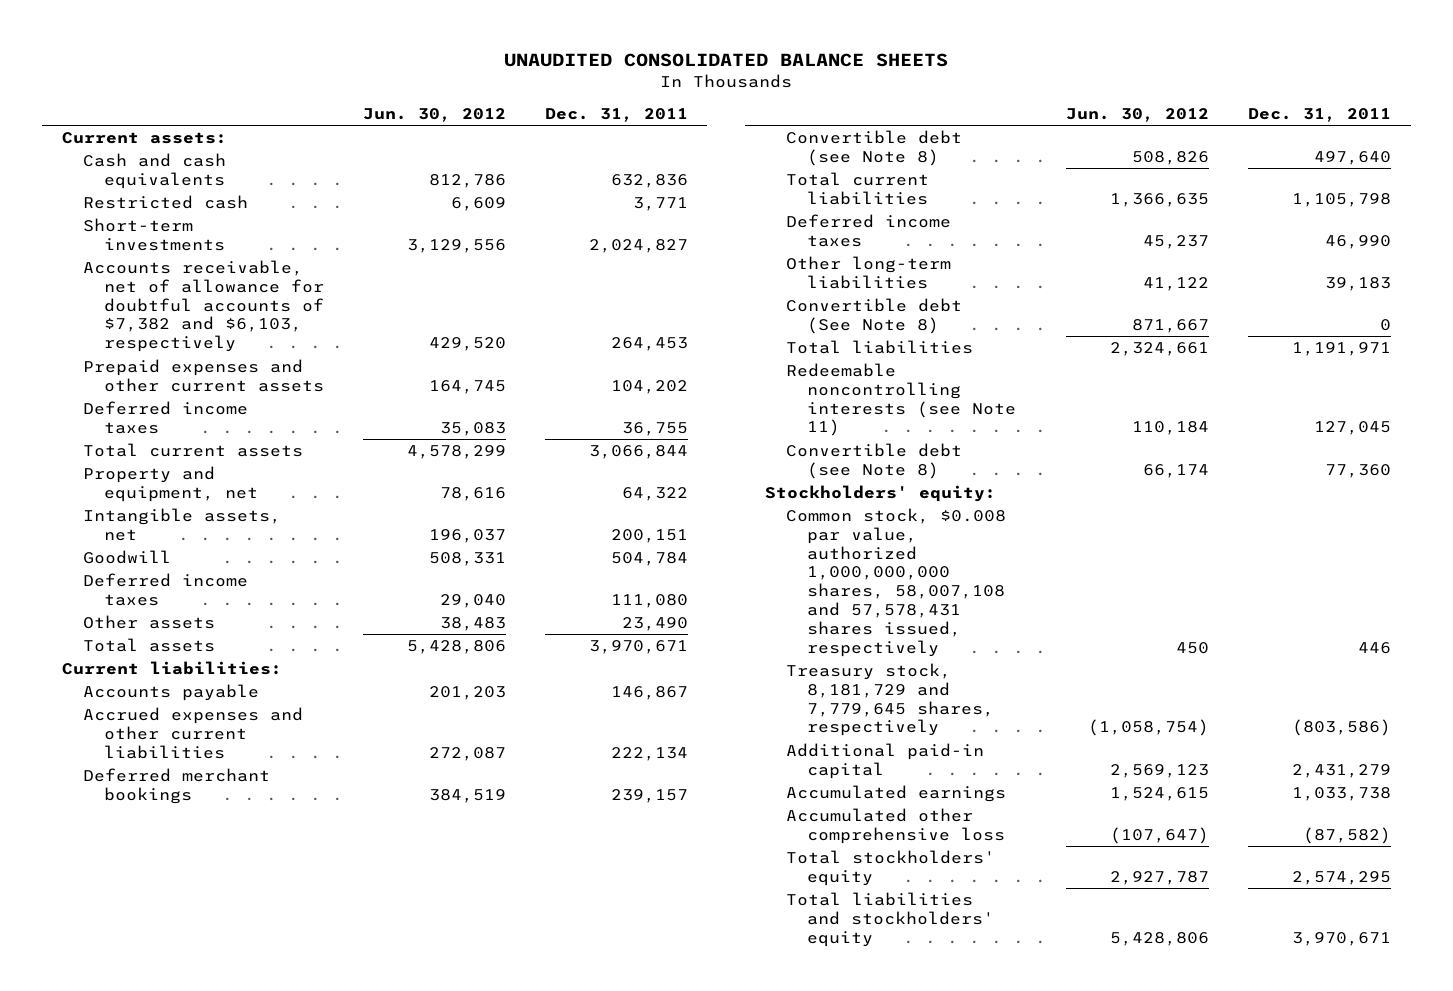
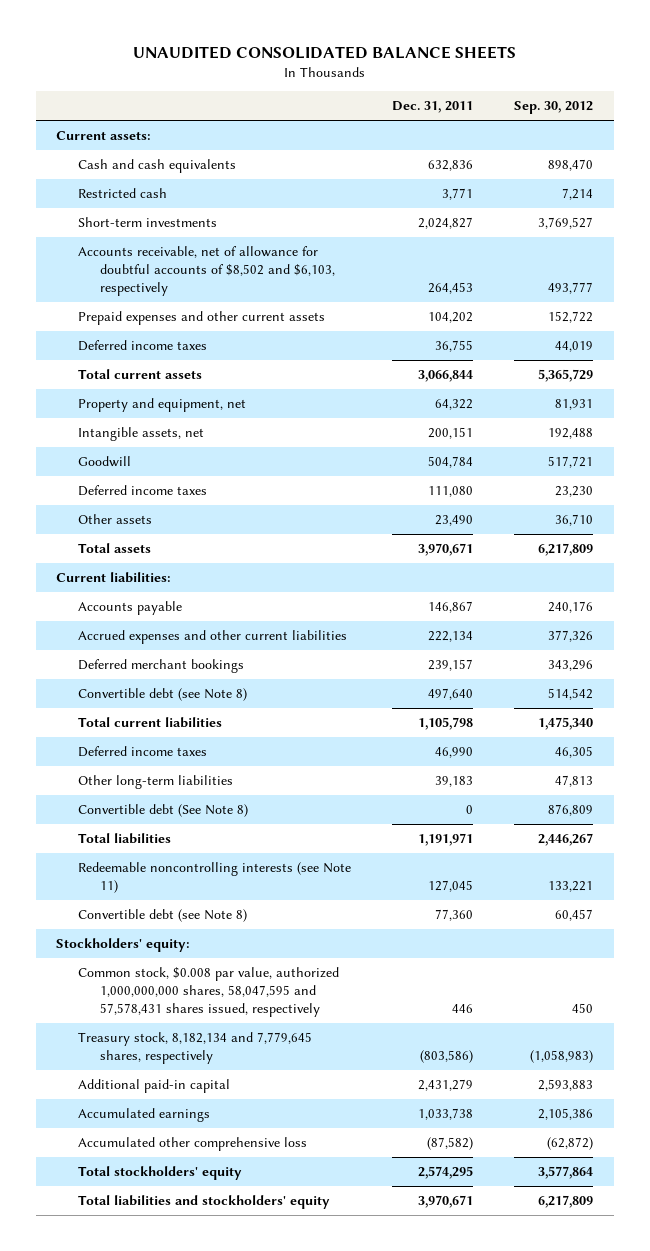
- | Jun. 30, 2012 | Dec. 31, 2011
+ | Dec. 31, 2011 | Sep. 30, 2012
- Accounts receivable, net of allowance for doubtful accounts of $7,382 and $6,103, respectively | 429,520 | 264,453
+ Accounts receivable, net of allowance for doubtful accounts of $8,502 and $6,103, respectively | 264,453 | 493,777
- Common stock, $0.008 par value, authorized 1,000,000,000 shares, 58,007,108 and 57,578,431 shares issued, respectively | 450 | 446
- Treasury stock, 8,181,729 and 7,779,645 shares, respectively | (1,058,754) | (803,586)
+ Common stock, $0.008 par value, authorized 1,000,000,000 shares, 58,047,595 and 57,578,431 shares issued, respectively | 446 | 450
+ Treasury stock, 8,182,134 and 7,779,645 shares, respectively | (803,586) | (1,058,983)

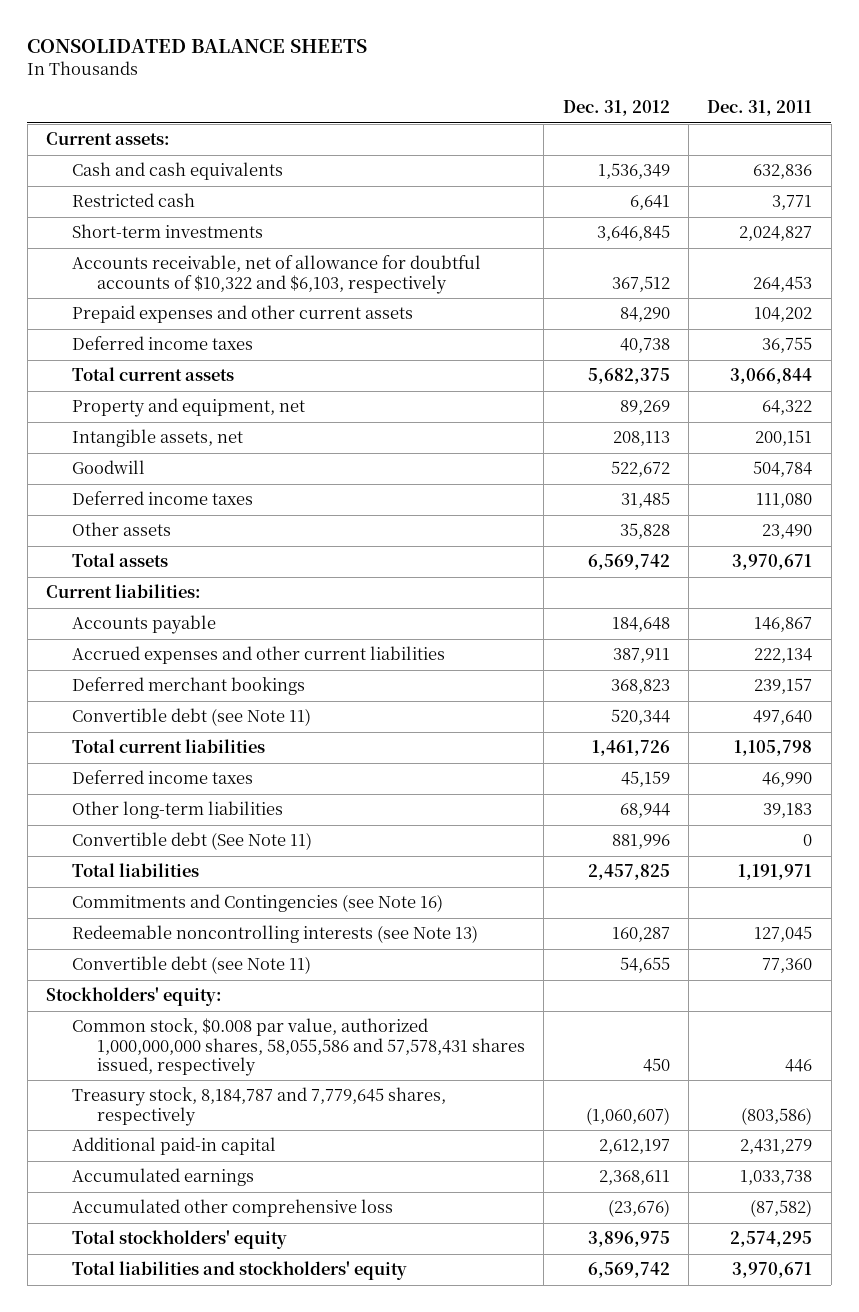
- UNAUDITED CONSOLIDATED BALANCE SHEETS
+ CONSOLIDATED BALANCE SHEETS
- | Dec. 31, 2011 | Sep. 30, 2012
+ | Dec. 31, 2012 | Dec. 31, 2011
- Accounts receivable, net of allowance for doubtful accounts of $8,502 and $6,103, respectively | 264,453 | 493,777
+ Accounts receivable, net of allowance for doubtful accounts of $10,322 and $6,103, respectively | 367,512 | 264,453
- Convertible debt (see Note 8) | 497,640 | 514,542
+ Convertible debt (see Note 11) | 520,344 | 497,640
- Convertible debt (See Note 8) | 0 | 876,809
+ Convertible debt (See Note 11) | 881,996 | 0
- Redeemable noncontrolling interests (see Note 11) | 127,045 | 133,221
- Convertible debt (see Note 8) | 77,360 | 60,457
+ Commitments and Contingencies (see Note 16)
+ Redeemable noncontrolling interests (see Note 13) | 160,287 | 127,045
+ Convertible debt (see Note 11) | 54,655 | 77,360
- Common stock, $0.008 par value, authorized 1,000,000,000 shares, 58,047,595 and 57,578,431 shares issued, respectively | 446 | 450
- Treasury stock, 8,182,134 and 7,779,645 shares, respectively | (803,586) | (1,058,983)
+ Common stock, $0.008 par value, authorized 1,000,000,000 shares, 58,055,586 and 57,578,431 shares issued, respectively | 450 | 446
+ Treasury stock, 8,184,787 and 7,779,645 shares, respectively | (1,060,607) | (803,586)

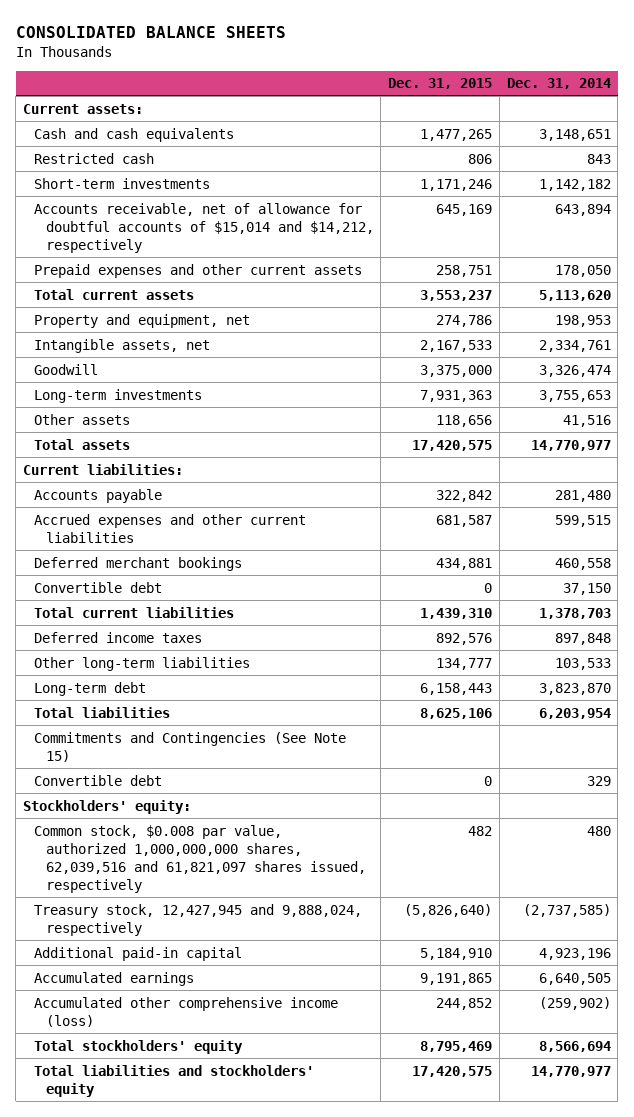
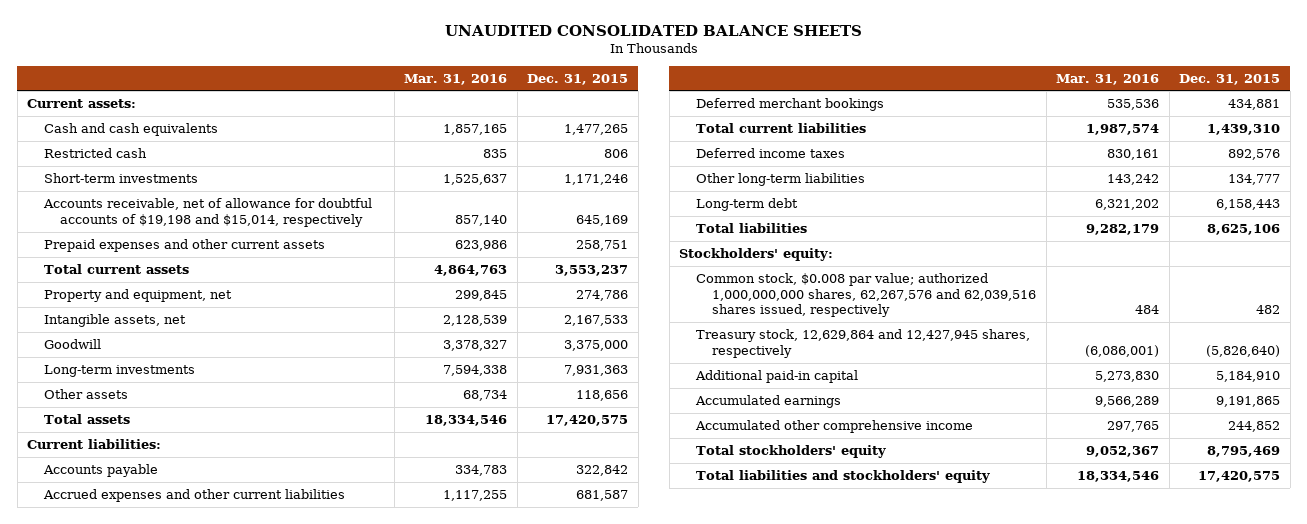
- CONSOLIDATED BALANCE SHEETS
+ UNAUDITED CONSOLIDATED BALANCE SHEETS
- | Dec. 31, 2015 | Dec. 31, 2014
+ | Mar. 31, 2016 | Dec. 31, 2015
- Accounts receivable, net of allowance for doubtful accounts of $15,014 and $14,212, respectively | 645,169 | 643,894
+ Accounts receivable, net of allowance for doubtful accounts of $19,198 and $15,014, respectively | 857,140 | 645,169
- Convertible debt | 0 | 37,150
- Commitments and Contingencies (See Note 15)
- Convertible debt | 0 | 329
- Common stock, $0.008 par value, authorized 1,000,000,000 shares, 62,039,516 and 61,821,097 shares issued, respectively | 482 | 480
- Treasury stock, 12,427,945 and 9,888,024, respectively | (5,826,640) | (2,737,585)
+ Common stock, $0.008 par value; authorized 1,000,000,000 shares, 62,267,576 and 62,039,516 shares issued, respectively | 484 | 482
+ Treasury stock, 12,629,864 and 12,427,945 shares, respectively | (6,086,001) | (5,826,640)
- Accumulated other comprehensive income (loss) | 244,852 | (259,902)
+ Accumulated other comprehensive income | 297,765 | 244,852

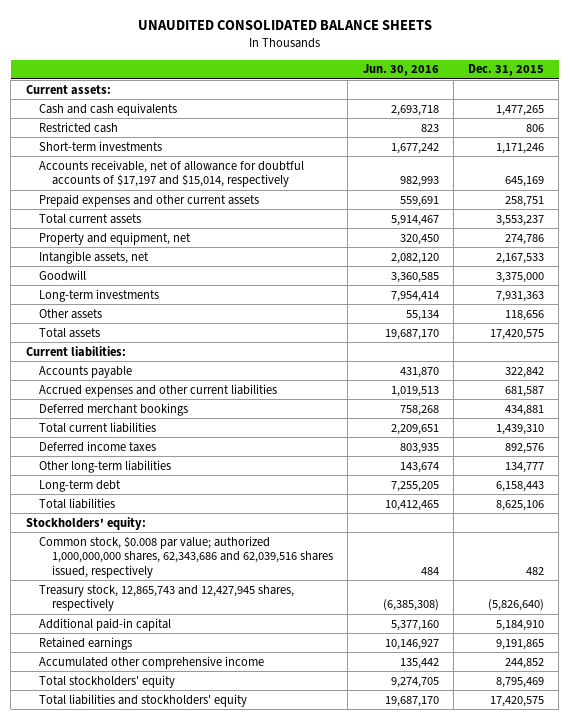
- | Mar. 31, 2016 | Dec. 31, 2015
+ | Jun. 30, 2016 | Dec. 31, 2015
- Accounts receivable, net of allowance for doubtful accounts of $19,198 and $15,014, respectively | 857,140 | 645,169
+ Accounts receivable, net of allowance for doubtful accounts of $17,197 and $15,014, respectively | 982,993 | 645,169
- Common stock, $0.008 par value; authorized 1,000,000,000 shares, 62,267,576 and 62,039,516 shares issued, respectively | 484 | 482
- Treasury stock, 12,629,864 and 12,427,945 shares, respectively | (6,086,001) | (5,826,640)
+ Common stock, $0.008 par value; authorized 1,000,000,000 shares, 62,343,686 and 62,039,516 shares issued, respectively | 484 | 482
+ Treasury stock, 12,865,743 and 12,427,945 shares, respectively | (6,385,308) | (5,826,640)
- Accumulated earnings | 9,566,289 | 9,191,865
+ Retained earnings | 10,146,927 | 9,191,865

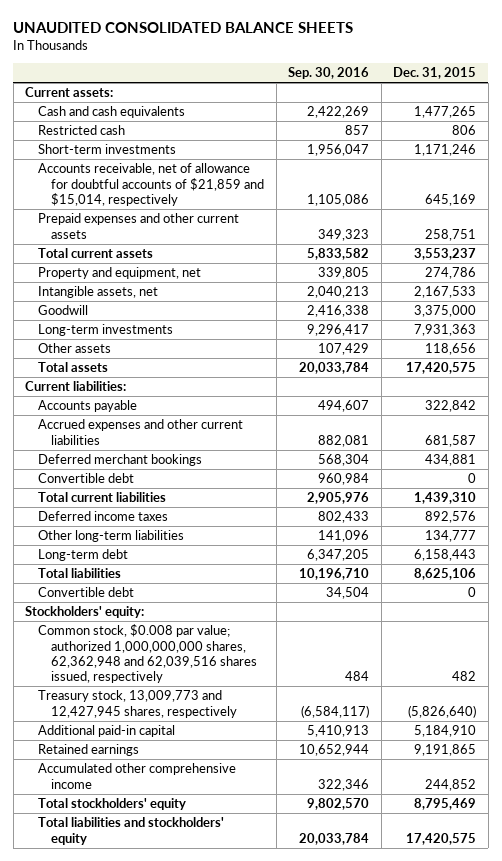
- | Jun. 30, 2016 | Dec. 31, 2015
+ | Sep. 30, 2016 | Dec. 31, 2015
- Accounts receivable, net of allowance for doubtful accounts of $17,197 and $15,014, respectively | 982,993 | 645,169
+ Accounts receivable, net of allowance for doubtful accounts of $21,859 and $15,014, respectively | 1,105,086 | 645,169
+ Convertible debt | 960,984 | 0
+ Convertible debt | 34,504 | 0
- Common stock, $0.008 par value; authorized 1,000,000,000 shares, 62,343,686 and 62,039,516 shares issued, respectively | 484 | 482
- Treasury stock, 12,865,743 and 12,427,945 shares, respectively | (6,385,308) | (5,826,640)
+ Common stock, $0.008 par value; authorized 1,000,000,000 shares, 62,362,948 and 62,039,516 shares issued, respectively | 484 | 482
+ Treasury stock, 13,009,773 and 12,427,945 shares, respectively | (6,584,117) | (5,826,640)

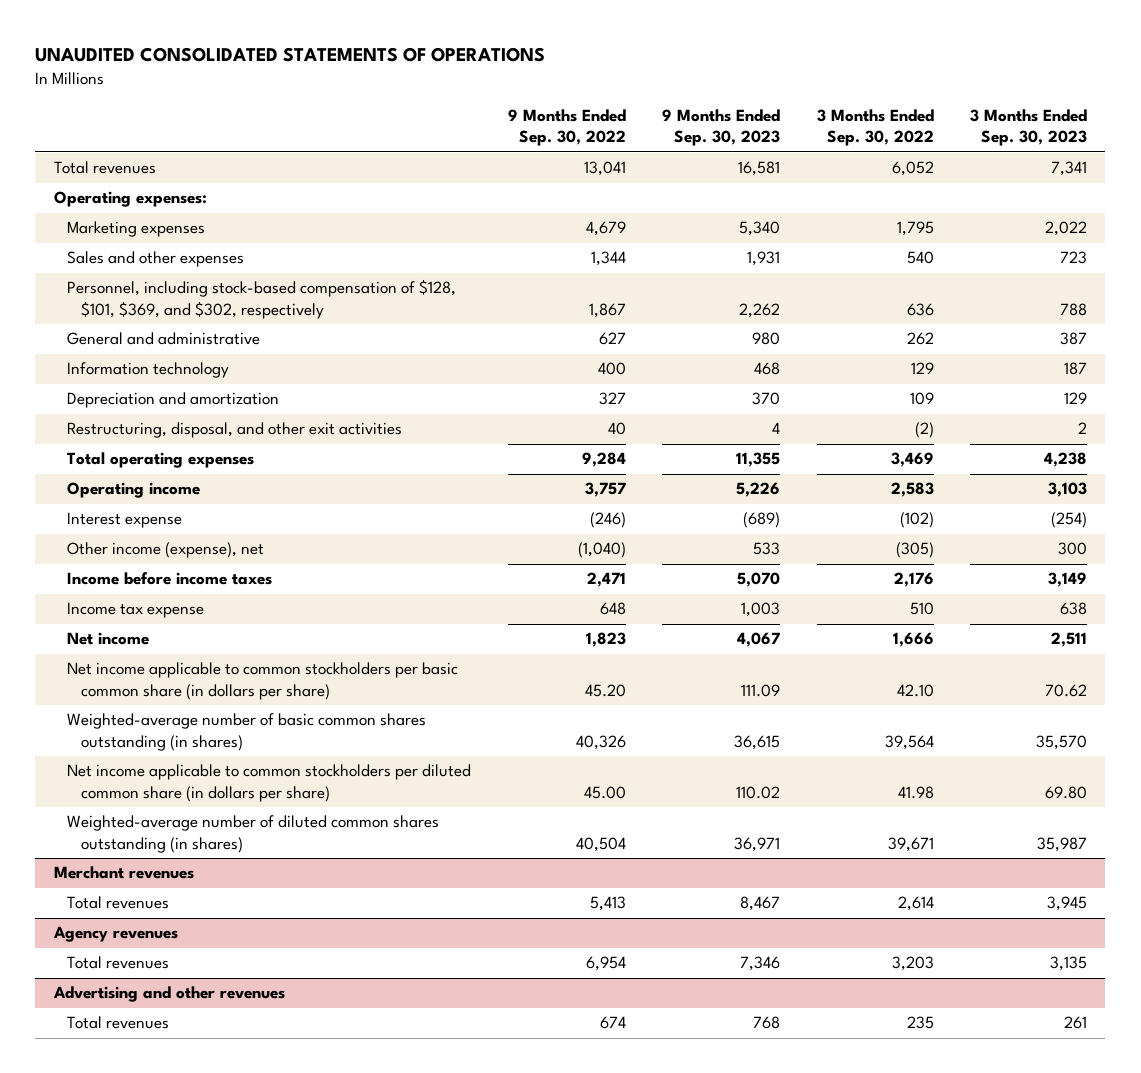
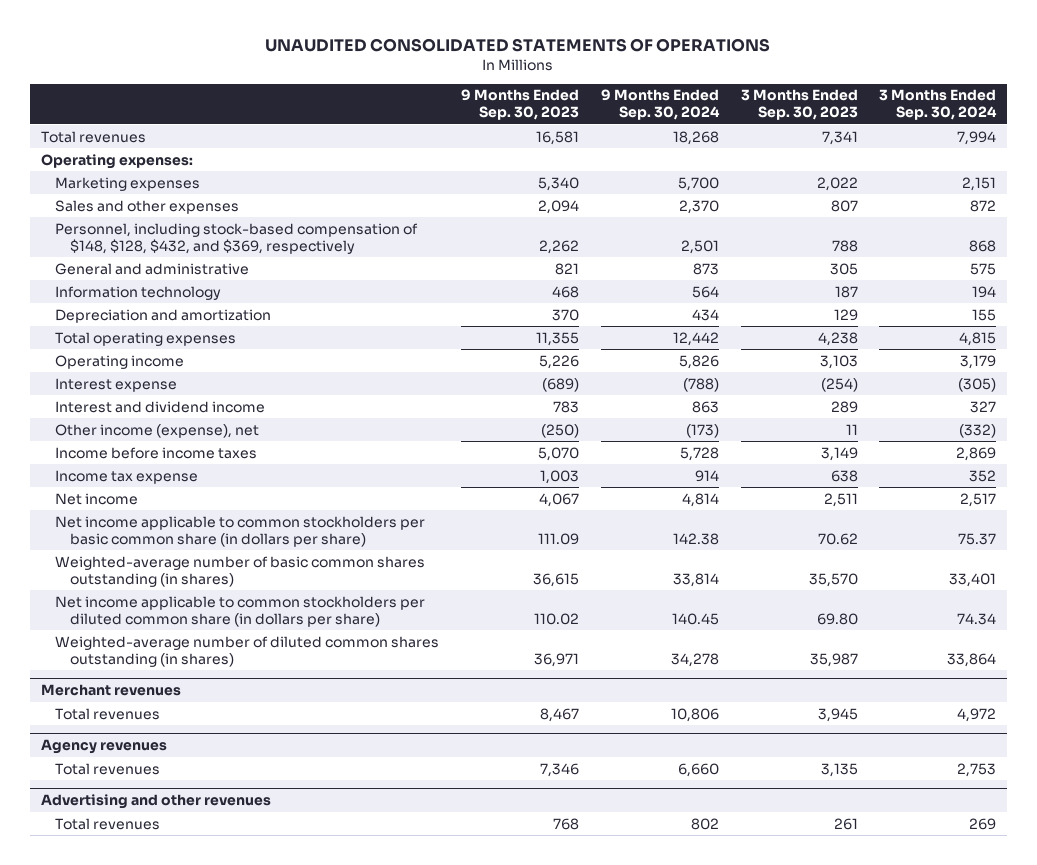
- | 9 Months Ended Sep. 30, 2022 | 9 Months Ended Sep. 30, 2023 | 3 Months Ended Sep. 30, 2022 | 3 Months Ended Sep. 30, 2023
+ | 9 Months Ended Sep. 30, 2023 | 9 Months Ended Sep. 30, 2024 | 3 Months Ended Sep. 30, 2023 | 3 Months Ended Sep. 30, 2024
- Sales and other expenses | 1,344 | 1,931 | 540 | 723
- Personnel, including stock-based compensation of $128, $101, $369, and $302, respectively | 1,867 | 2,262 | 636 | 788
- General and administrative | 627 | 980 | 262 | 387
+ Sales and other expenses | 2,094 | 2,370 | 807 | 872
+ Personnel, including stock-based compensation of $148, $128, $432, and $369, respectively | 2,262 | 2,501 | 788 | 868
+ General and administrative | 821 | 873 | 305 | 575
- Restructuring, disposal, and other exit activities | 40 | 4 | (2) | 2
- Other income (expense), net | (1,040) | 533 | (305) | 300
+ Interest and dividend income | 783 | 863 | 289 | 327
+ Other income (expense), net | (250) | (173) | 11 | (332)

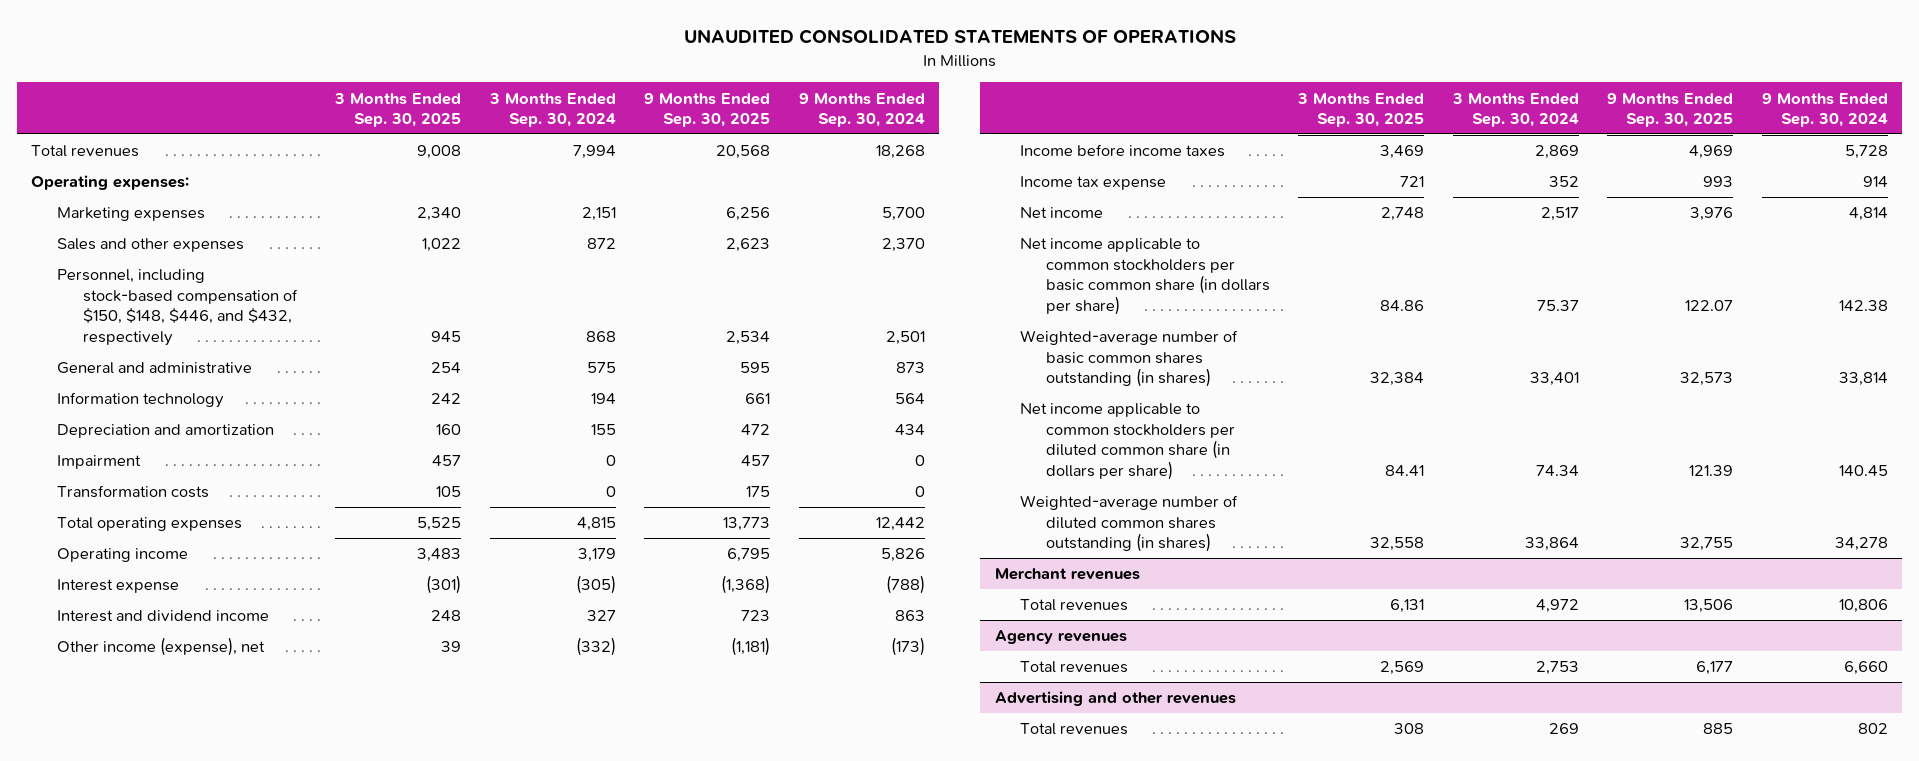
- | 9 Months Ended Sep. 30, 2023 | 9 Months Ended Sep. 30, 2024 | 3 Months Ended Sep. 30, 2023 | 3 Months Ended Sep. 30, 2024
+ | 3 Months Ended Sep. 30, 2025 | 3 Months Ended Sep. 30, 2024 | 9 Months Ended Sep. 30, 2025 | 9 Months Ended Sep. 30, 2024
- Personnel, including stock-based compensation of $148, $128, $432, and $369, respectively | 2,262 | 2,501 | 788 | 868
+ Personnel, including stock-based compensation of $150, $148, $446, and $432, respectively | 945 | 868 | 2,534 | 2,501
+ Impairment | 457 | 0 | 457 | 0
+ Transformation costs | 105 | 0 | 175 | 0

